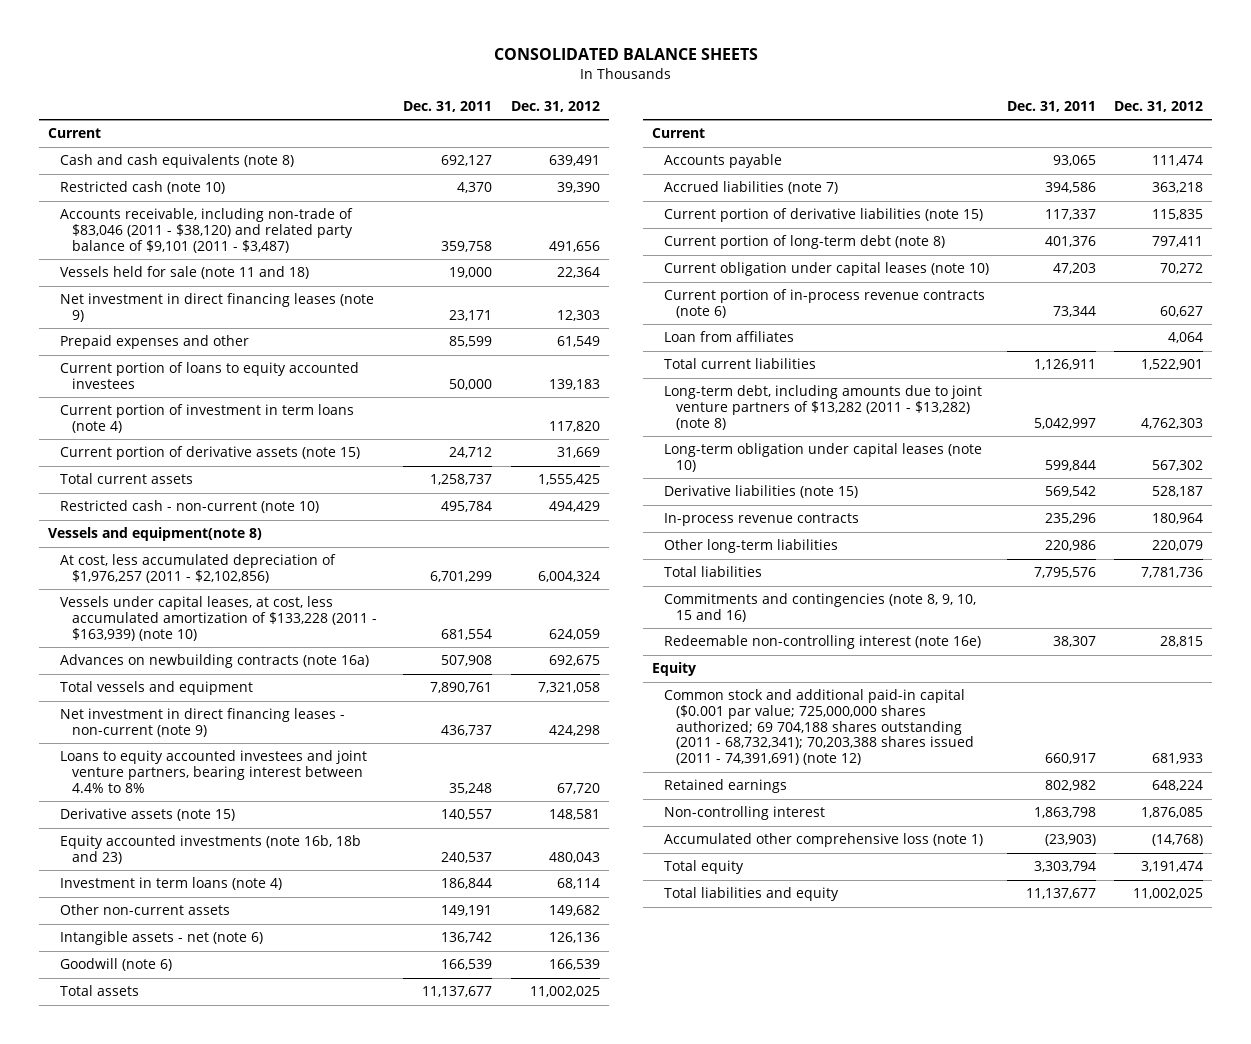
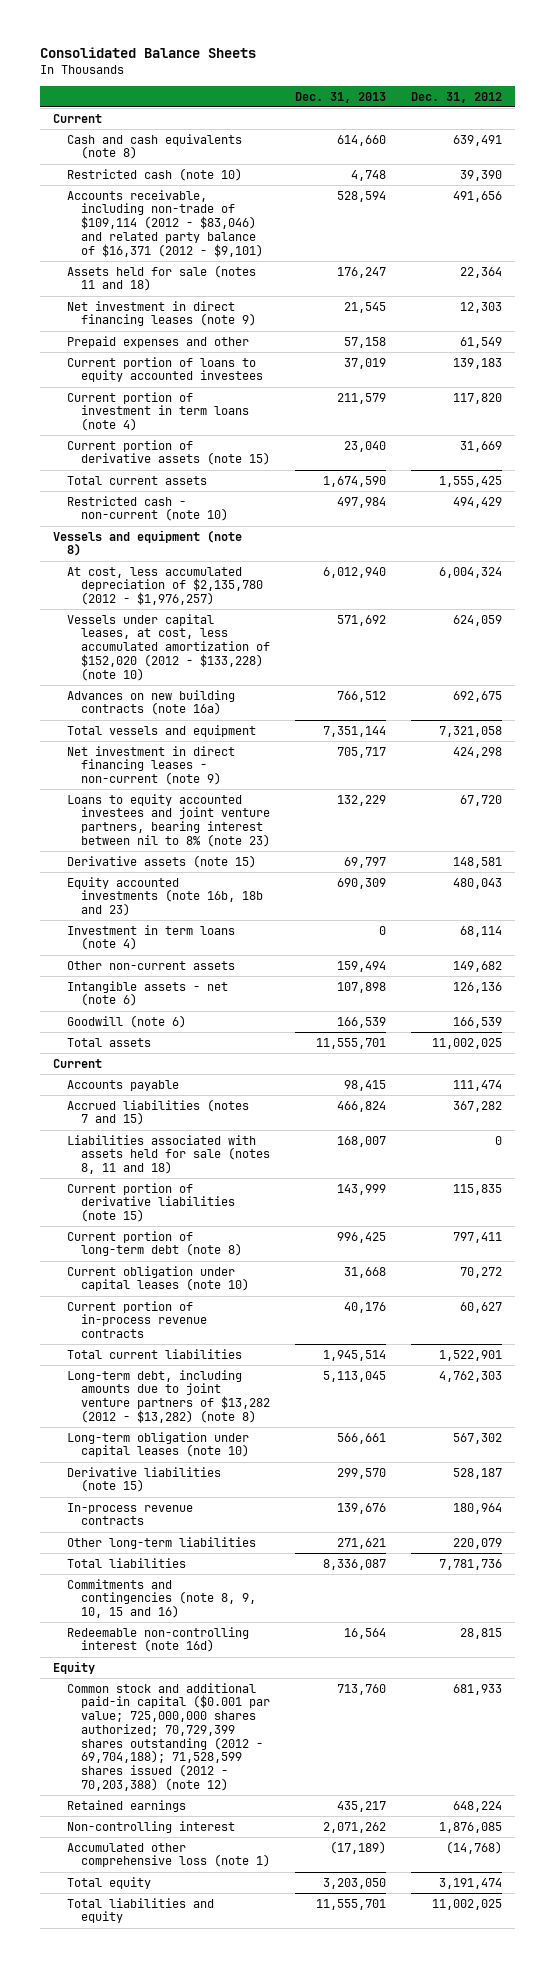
- CONSOLIDATED BALANCE SHEETS
+ Consolidated Balance Sheets
- | Dec. 31, 2011 | Dec. 31, 2012
+ | Dec. 31, 2013 | Dec. 31, 2012
- Accounts receivable, including non-trade of $83,046 (2011 - $38,120) and related party balance of $9,101 (2011 - $3,487) | 359,758 | 491,656
- Vessels held for sale (note 11 and 18) | 19,000 | 22,364
+ Accounts receivable, including non-trade of $109,114 (2012 - $83,046) and related party balance of $16,371 (2012 - $9,101) | 528,594 | 491,656
+ Assets held for sale (notes 11 and 18) | 176,247 | 22,364
- Vessels and equipment(note 8)
- At cost, less accumulated depreciation of $1,976,257 (2011 - $2,102,856) | 6,701,299 | 6,004,324
- Vessels under capital leases, at cost, less accumulated amortization of $133,228 (2011 - $163,939) (note 10) | 681,554 | 624,059
- Advances on newbuilding contracts (note 16a) | 507,908 | 692,675
+ Vessels and equipment (note 8)
+ At cost, less accumulated depreciation of $2,135,780 (2012 - $1,976,257) | 6,012,940 | 6,004,324
+ Vessels under capital leases, at cost, less accumulated amortization of $152,020 (2012 - $133,228) (note 10) | 571,692 | 624,059
+ Advances on new building contracts (note 16a) | 766,512 | 692,675
- Loans to equity accounted investees and joint venture partners, bearing interest between 4.4% to 8% | 35,248 | 67,720
+ Loans to equity accounted investees and joint venture partners, bearing interest between nil to 8% (note 23) | 132,229 | 67,720
- Accrued liabilities (note 7) | 394,586 | 363,218
+ Accrued liabilities (notes 7 and 15) | 466,824 | 367,282
+ Liabilities associated with assets held for sale (notes 8, 11 and 18) | 168,007 | 0
- Current portion of in-process revenue contracts (note 6) | 73,344 | 60,627
- Loan from affiliates | | 4,064
+ Current portion of in-process revenue contracts | 40,176 | 60,627
- Long-term debt, including amounts due to joint venture partners of $13,282 (2011 - $13,282) (note 8) | 5,042,997 | 4,762,303
+ Long-term debt, including amounts due to joint venture partners of $13,282 (2012 - $13,282) (note 8) | 5,113,045 | 4,762,303
- Redeemable non-controlling interest (note 16e) | 38,307 | 28,815
+ Redeemable non-controlling interest (note 16d) | 16,564 | 28,815
- Common stock and additional paid-in capital ($0.001 par value; 725,000,000 shares authorized; 69 704,188 shares outstanding (2011 - 68,732,341); 70,203,388 shares issued (2011 - 74,391,691) (note 12) | 660,917 | 681,933
+ Common stock and additional paid-in capital ($0.001 par value; 725,000,000 shares authorized; 70,729,399 shares outstanding (2012 - 69,704,188); 71,528,599 shares issued (2012 - 70,203,388) (note 12) | 713,760 | 681,933

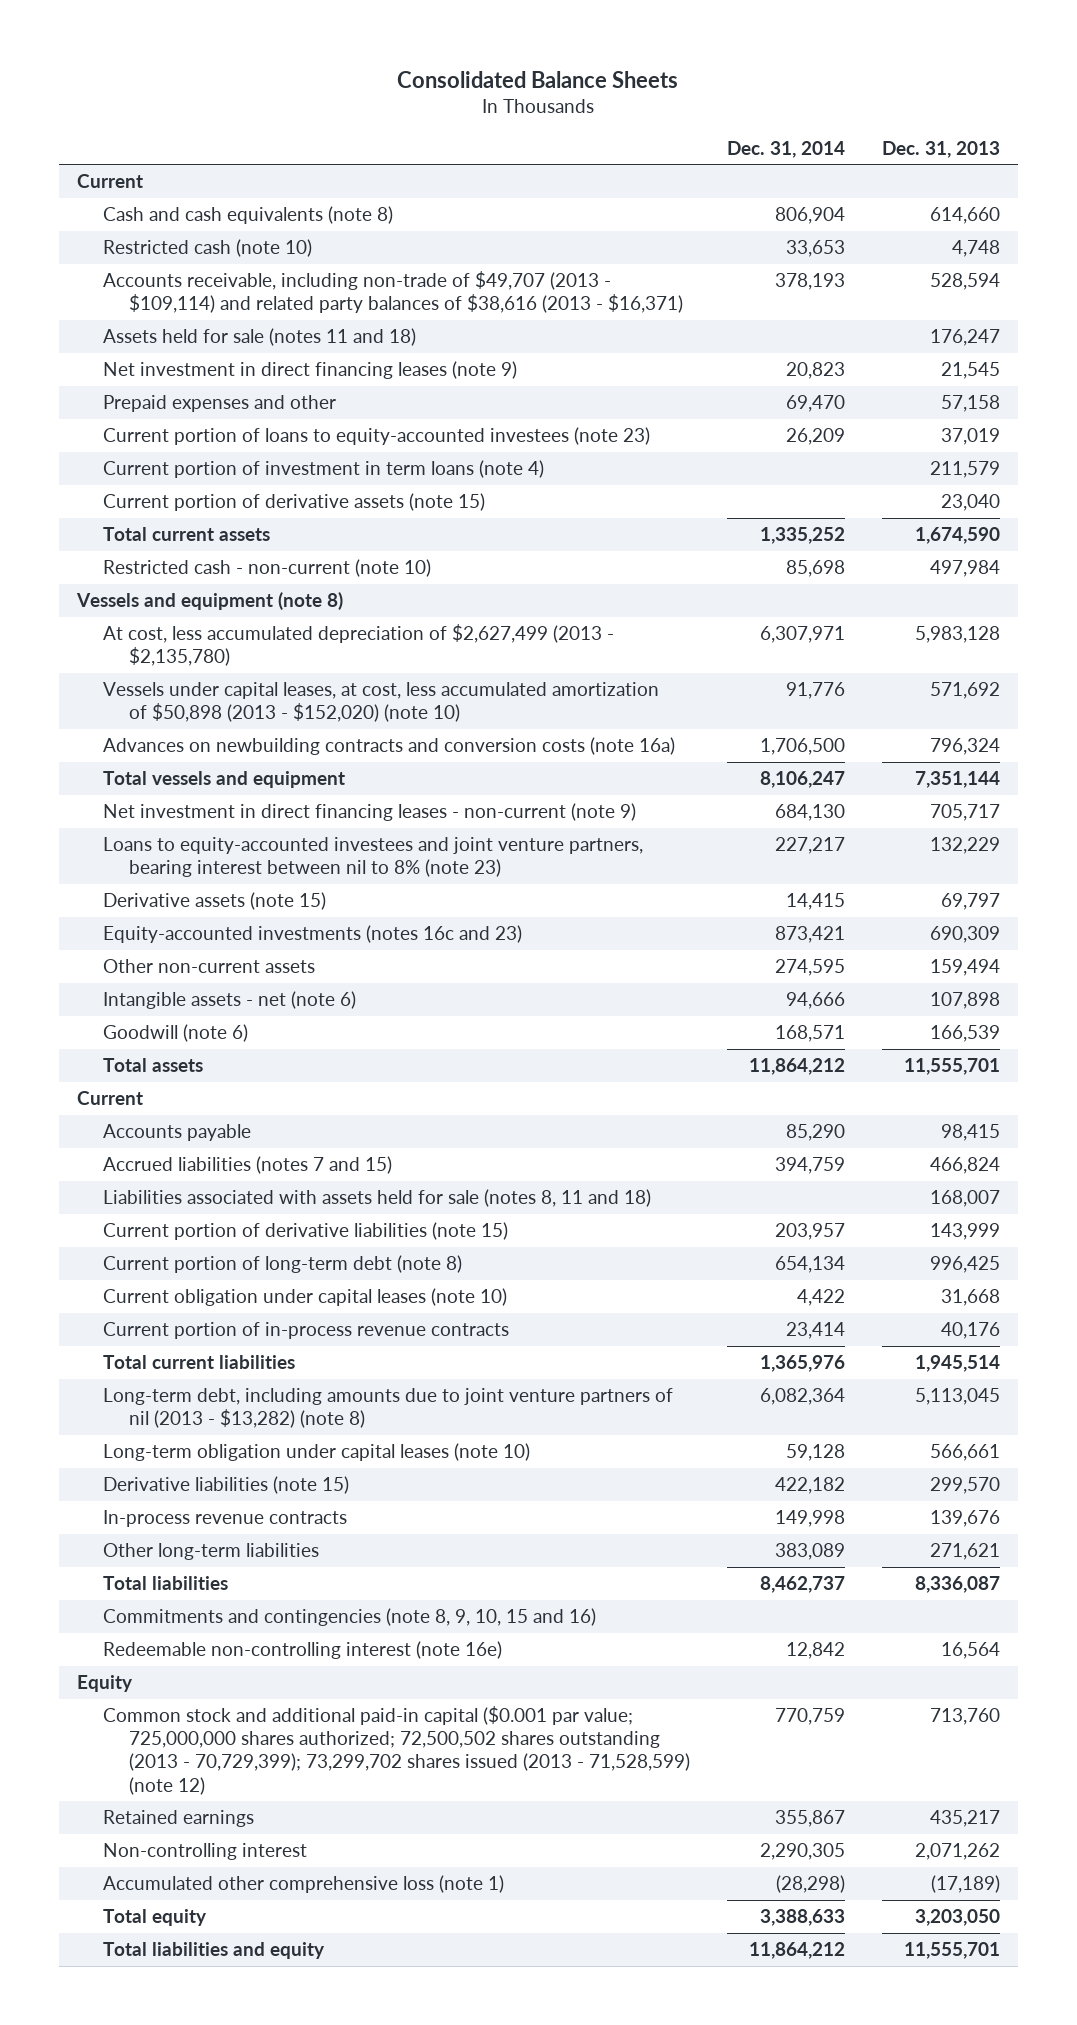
- | Dec. 31, 2013 | Dec. 31, 2012
+ | Dec. 31, 2014 | Dec. 31, 2013
- Accounts receivable, including non-trade of $109,114 (2012 - $83,046) and related party balance of $16,371 (2012 - $9,101) | 528,594 | 491,656
+ Accounts receivable, including non-trade of $49,707 (2013 - $109,114) and related party balances of $38,616 (2013 - $16,371) | 378,193 | 528,594
- Current portion of loans to equity accounted investees | 37,019 | 139,183
+ Current portion of loans to equity-accounted investees (note 23) | 26,209 | 37,019
- At cost, less accumulated depreciation of $2,135,780 (2012 - $1,976,257) | 6,012,940 | 6,004,324
- Vessels under capital leases, at cost, less accumulated amortization of $152,020 (2012 - $133,228) (note 10) | 571,692 | 624,059
- Advances on new building contracts (note 16a) | 766,512 | 692,675
+ At cost, less accumulated depreciation of $2,627,499 (2013 - $2,135,780) | 6,307,971 | 5,983,128
+ Vessels under capital leases, at cost, less accumulated amortization of $50,898 (2013 - $152,020) (note 10) | 91,776 | 571,692
+ Advances on newbuilding contracts and conversion costs (note 16a) | 1,706,500 | 796,324
- Loans to equity accounted investees and joint venture partners, bearing interest between nil to 8% (note 23) | 132,229 | 67,720
+ Loans to equity-accounted investees and joint venture partners, bearing interest between nil to 8% (note 23) | 227,217 | 132,229
- Equity accounted investments (note 16b, 18b and 23) | 690,309 | 480,043
- Investment in term loans (note 4) | 0 | 68,114
+ Equity-accounted investments (notes 16c and 23) | 873,421 | 690,309
- Long-term debt, including amounts due to joint venture partners of $13,282 (2012 - $13,282) (note 8) | 5,113,045 | 4,762,303
+ Long-term debt, including amounts due to joint venture partners of nil (2013 - $13,282) (note 8) | 6,082,364 | 5,113,045
- Redeemable non-controlling interest (note 16d) | 16,564 | 28,815
+ Redeemable non-controlling interest (note 16e) | 12,842 | 16,564
- Common stock and additional paid-in capital ($0.001 par value; 725,000,000 shares authorized; 70,729,399 shares outstanding (2012 - 69,704,188); 71,528,599 shares issued (2012 - 70,203,388) (note 12) | 713,760 | 681,933
+ Common stock and additional paid-in capital ($0.001 par value; 725,000,000 shares authorized; 72,500,502 shares outstanding (2013 - 70,729,399); 73,299,702 shares issued (2013 - 71,528,599) (note 12) | 770,759 | 713,760

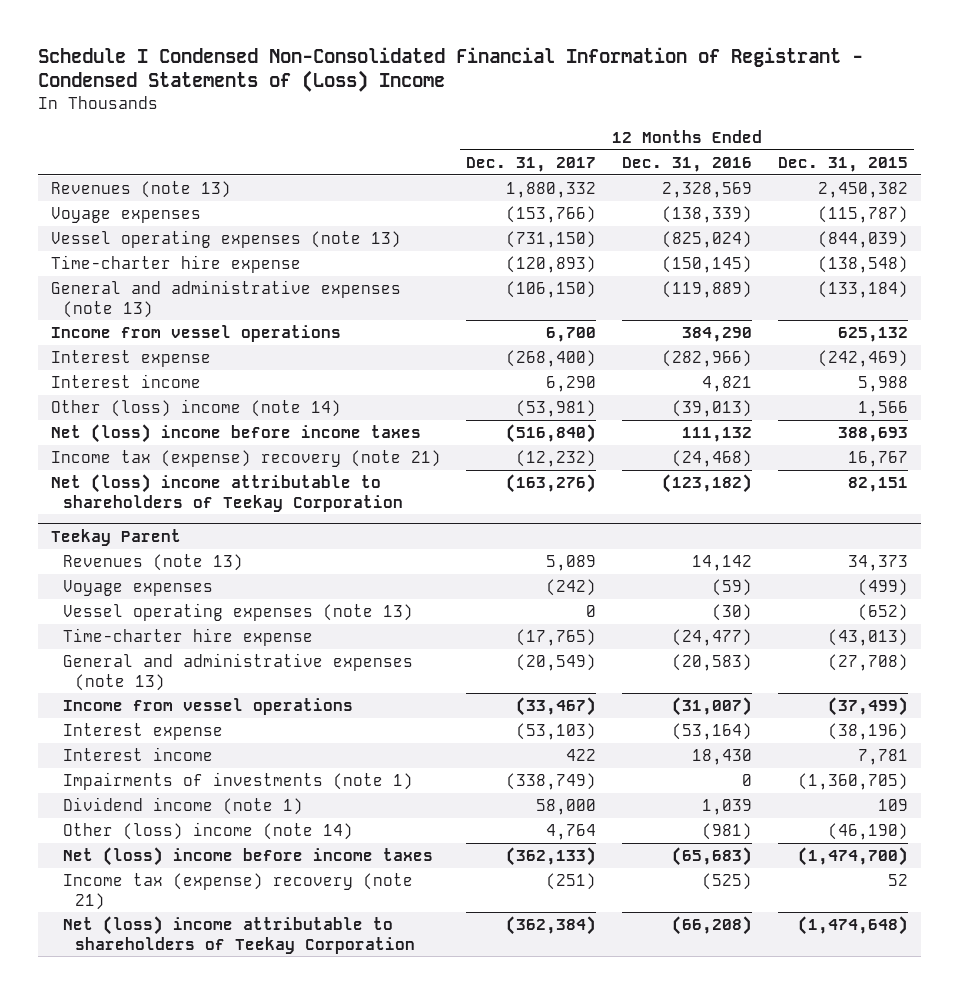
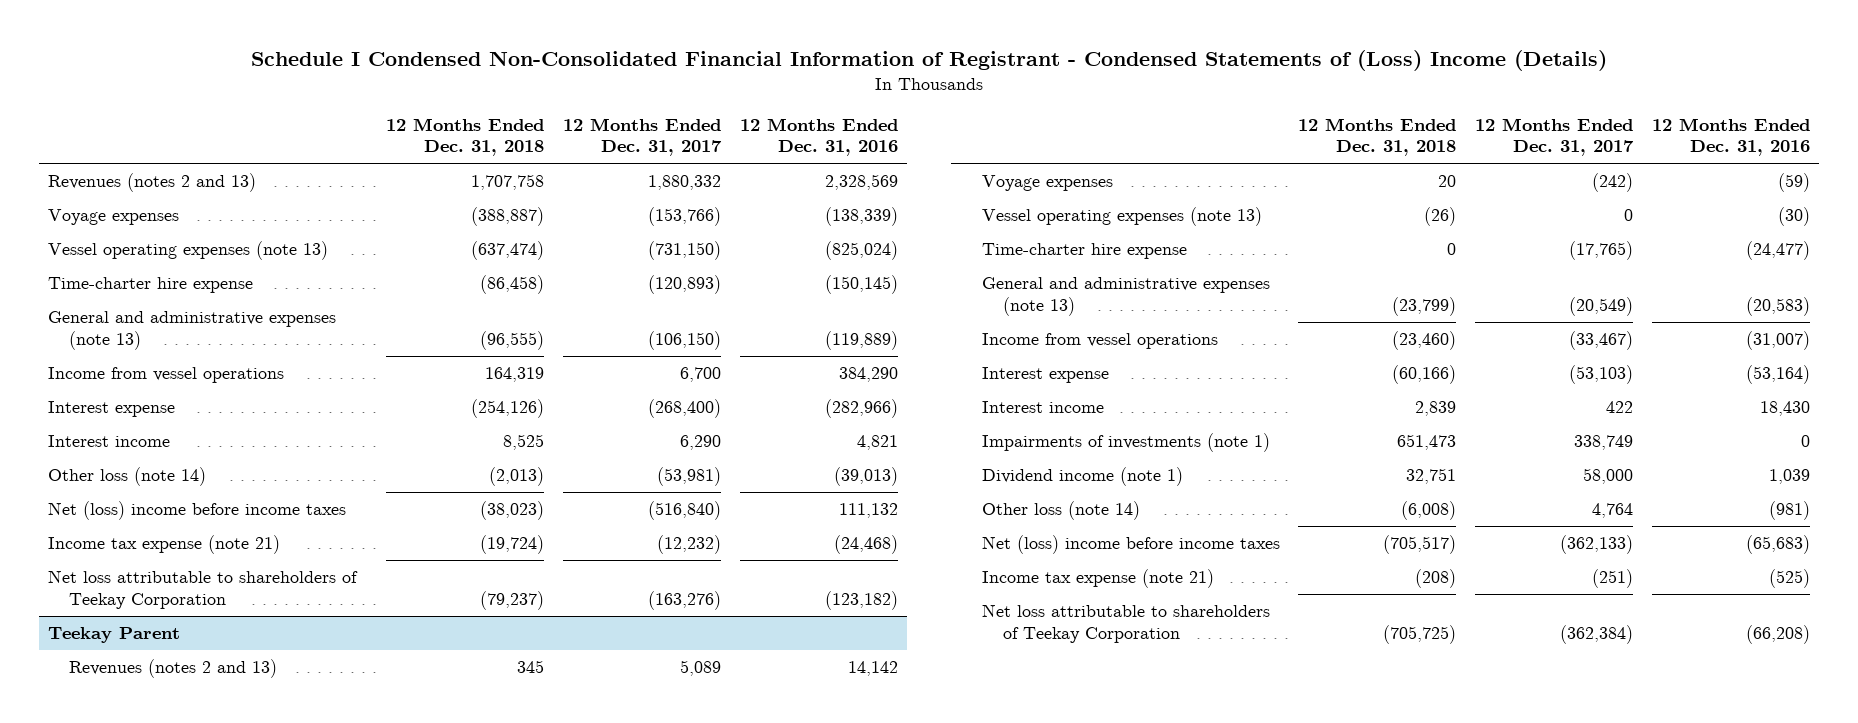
- Schedule I Condensed Non-Consolidated Financial Information of Registrant - Condensed Statements of (Loss) Income
+ Schedule I Condensed Non-Consolidated Financial Information of Registrant - Condensed Statements of (Loss) Income (Details)
- | 12 Months Ended Dec. 31, 2017 | 12 Months Ended Dec. 31, 2016 | 12 Months Ended Dec. 31, 2015
+ | 12 Months Ended Dec. 31, 2018 | 12 Months Ended Dec. 31, 2017 | 12 Months Ended Dec. 31, 2016
- Revenues (note 13) | 1,880,332 | 2,328,569 | 2,450,382
+ Revenues (notes 2 and 13) | 1,707,758 | 1,880,332 | 2,328,569
- Other (loss) income (note 14) | (53,981) | (39,013) | 1,566
+ Other loss (note 14) | (2,013) | (53,981) | (39,013)
- Income tax (expense) recovery (note 21) | (12,232) | (24,468) | 16,767
- Net (loss) income attributable to shareholders of Teekay Corporation | (163,276) | (123,182) | 82,151
+ Income tax expense (note 21) | (19,724) | (12,232) | (24,468)
+ Net loss attributable to shareholders of Teekay Corporation | (79,237) | (163,276) | (123,182)
@ Teekay Parent
- Revenues (note 13) | 5,089 | 14,142 | 34,373
+ Revenues (notes 2 and 13) | 345 | 5,089 | 14,142
- Impairments of investments (note 1) | (338,749) | 0 | (1,360,705)
+ Impairments of investments (note 1) | 651,473 | 338,749 | 0
- Other (loss) income (note 14) | 4,764 | (981) | (46,190)
+ Other loss (note 14) | (6,008) | 4,764 | (981)
- Income tax (expense) recovery (note 21) | (251) | (525) | 52
- Net (loss) income attributable to shareholders of Teekay Corporation | (362,384) | (66,208) | (1,474,648)
+ Income tax expense (note 21) | (208) | (251) | (525)
+ Net loss attributable to shareholders of Teekay Corporation | (705,725) | (362,384) | (66,208)

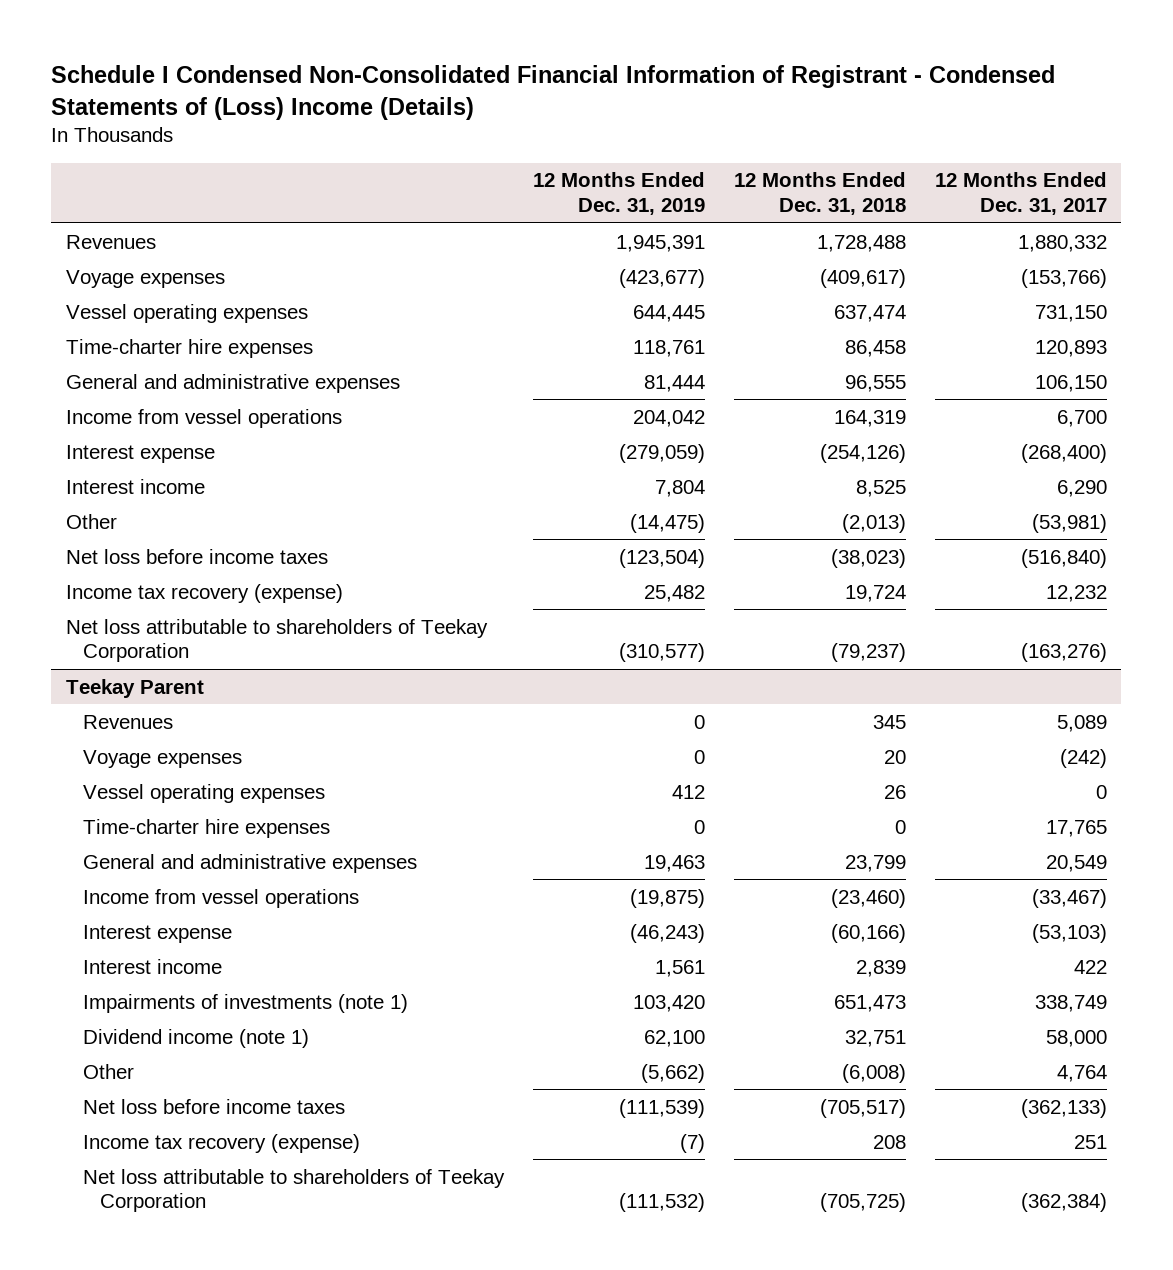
- | 12 Months Ended Dec. 31, 2018 | 12 Months Ended Dec. 31, 2017 | 12 Months Ended Dec. 31, 2016
+ | 12 Months Ended Dec. 31, 2019 | 12 Months Ended Dec. 31, 2018 | 12 Months Ended Dec. 31, 2017
- Revenues (notes 2 and 13) | 1,707,758 | 1,880,332 | 2,328,569
- Voyage expenses | (388,887) | (153,766) | (138,339)
- Vessel operating expenses (note 13) | (637,474) | (731,150) | (825,024)
- Time-charter hire expense | (86,458) | (120,893) | (150,145)
- General and administrative expenses (note 13) | (96,555) | (106,150) | (119,889)
+ Revenues | 1,945,391 | 1,728,488 | 1,880,332
+ Voyage expenses | (423,677) | (409,617) | (153,766)
+ Vessel operating expenses | 644,445 | 637,474 | 731,150
+ Time-charter hire expenses | 118,761 | 86,458 | 120,893
+ General and administrative expenses | 81,444 | 96,555 | 106,150
- Other loss (note 14) | (2,013) | (53,981) | (39,013)
- Net (loss) income before income taxes | (38,023) | (516,840) | 111,132
- Income tax expense (note 21) | (19,724) | (12,232) | (24,468)
+ Other | (14,475) | (2,013) | (53,981)
+ Net loss before income taxes | (123,504) | (38,023) | (516,840)
+ Income tax recovery (expense) | 25,482 | 19,724 | 12,232
@ Teekay Parent
- Revenues (notes 2 and 13) | 345 | 5,089 | 14,142
+ Revenues | 0 | 345 | 5,089
- Vessel operating expenses (note 13) | (26) | 0 | (30)
- Time-charter hire expense | 0 | (17,765) | (24,477)
- General and administrative expenses (note 13) | (23,799) | (20,549) | (20,583)
+ Vessel operating expenses | 412 | 26 | 0
+ Time-charter hire expenses | 0 | 0 | 17,765
+ General and administrative expenses | 19,463 | 23,799 | 20,549
- Other loss (note 14) | (6,008) | 4,764 | (981)
- Net (loss) income before income taxes | (705,517) | (362,133) | (65,683)
- Income tax expense (note 21) | (208) | (251) | (525)
+ Other | (5,662) | (6,008) | 4,764
+ Net loss before income taxes | (111,539) | (705,517) | (362,133)
+ Income tax recovery (expense) | (7) | 208 | 251

